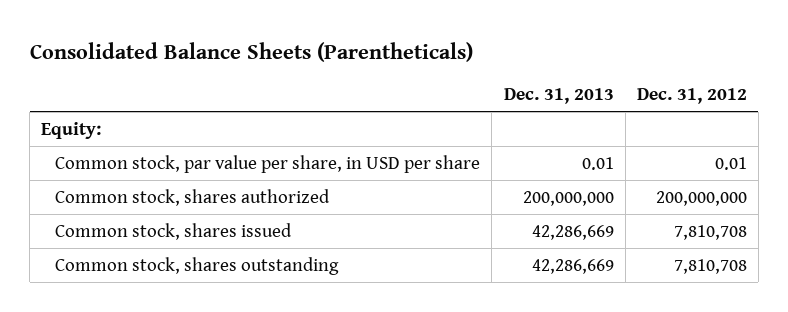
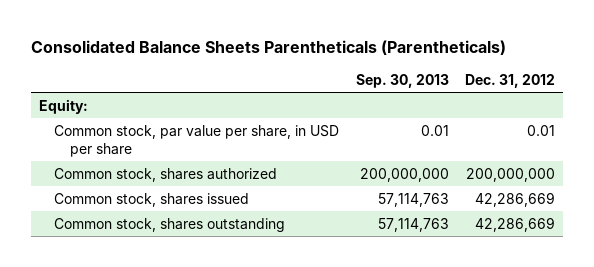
- Consolidated Balance Sheets (Parentheticals)
+ Consolidated Balance Sheets Parentheticals (Parentheticals)
- | Dec. 31, 2013 | Dec. 31, 2012
+ | Sep. 30, 2013 | Dec. 31, 2012
- Common stock, shares issued | 42,286,669 | 7,810,708
- Common stock, shares outstanding | 42,286,669 | 7,810,708
+ Common stock, shares issued | 57,114,763 | 42,286,669
+ Common stock, shares outstanding | 57,114,763 | 42,286,669

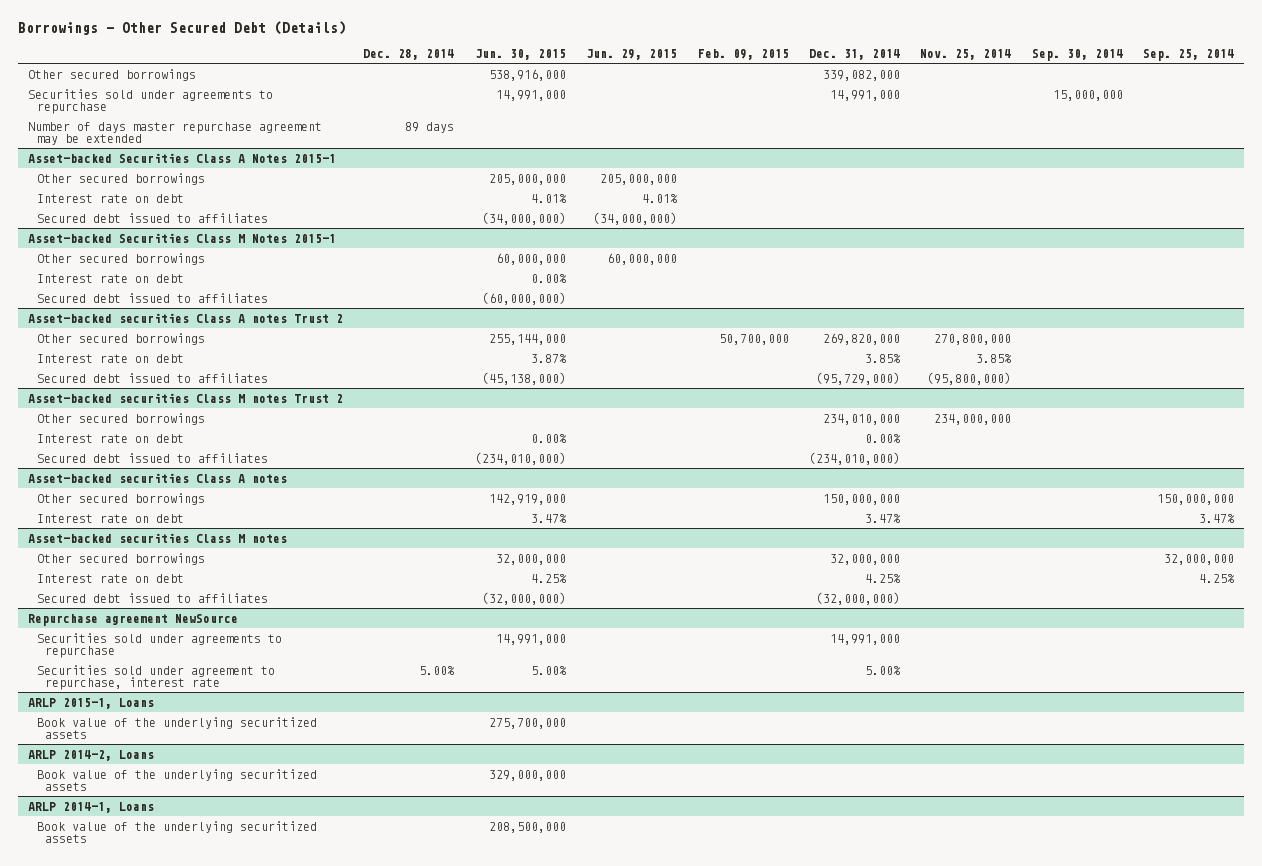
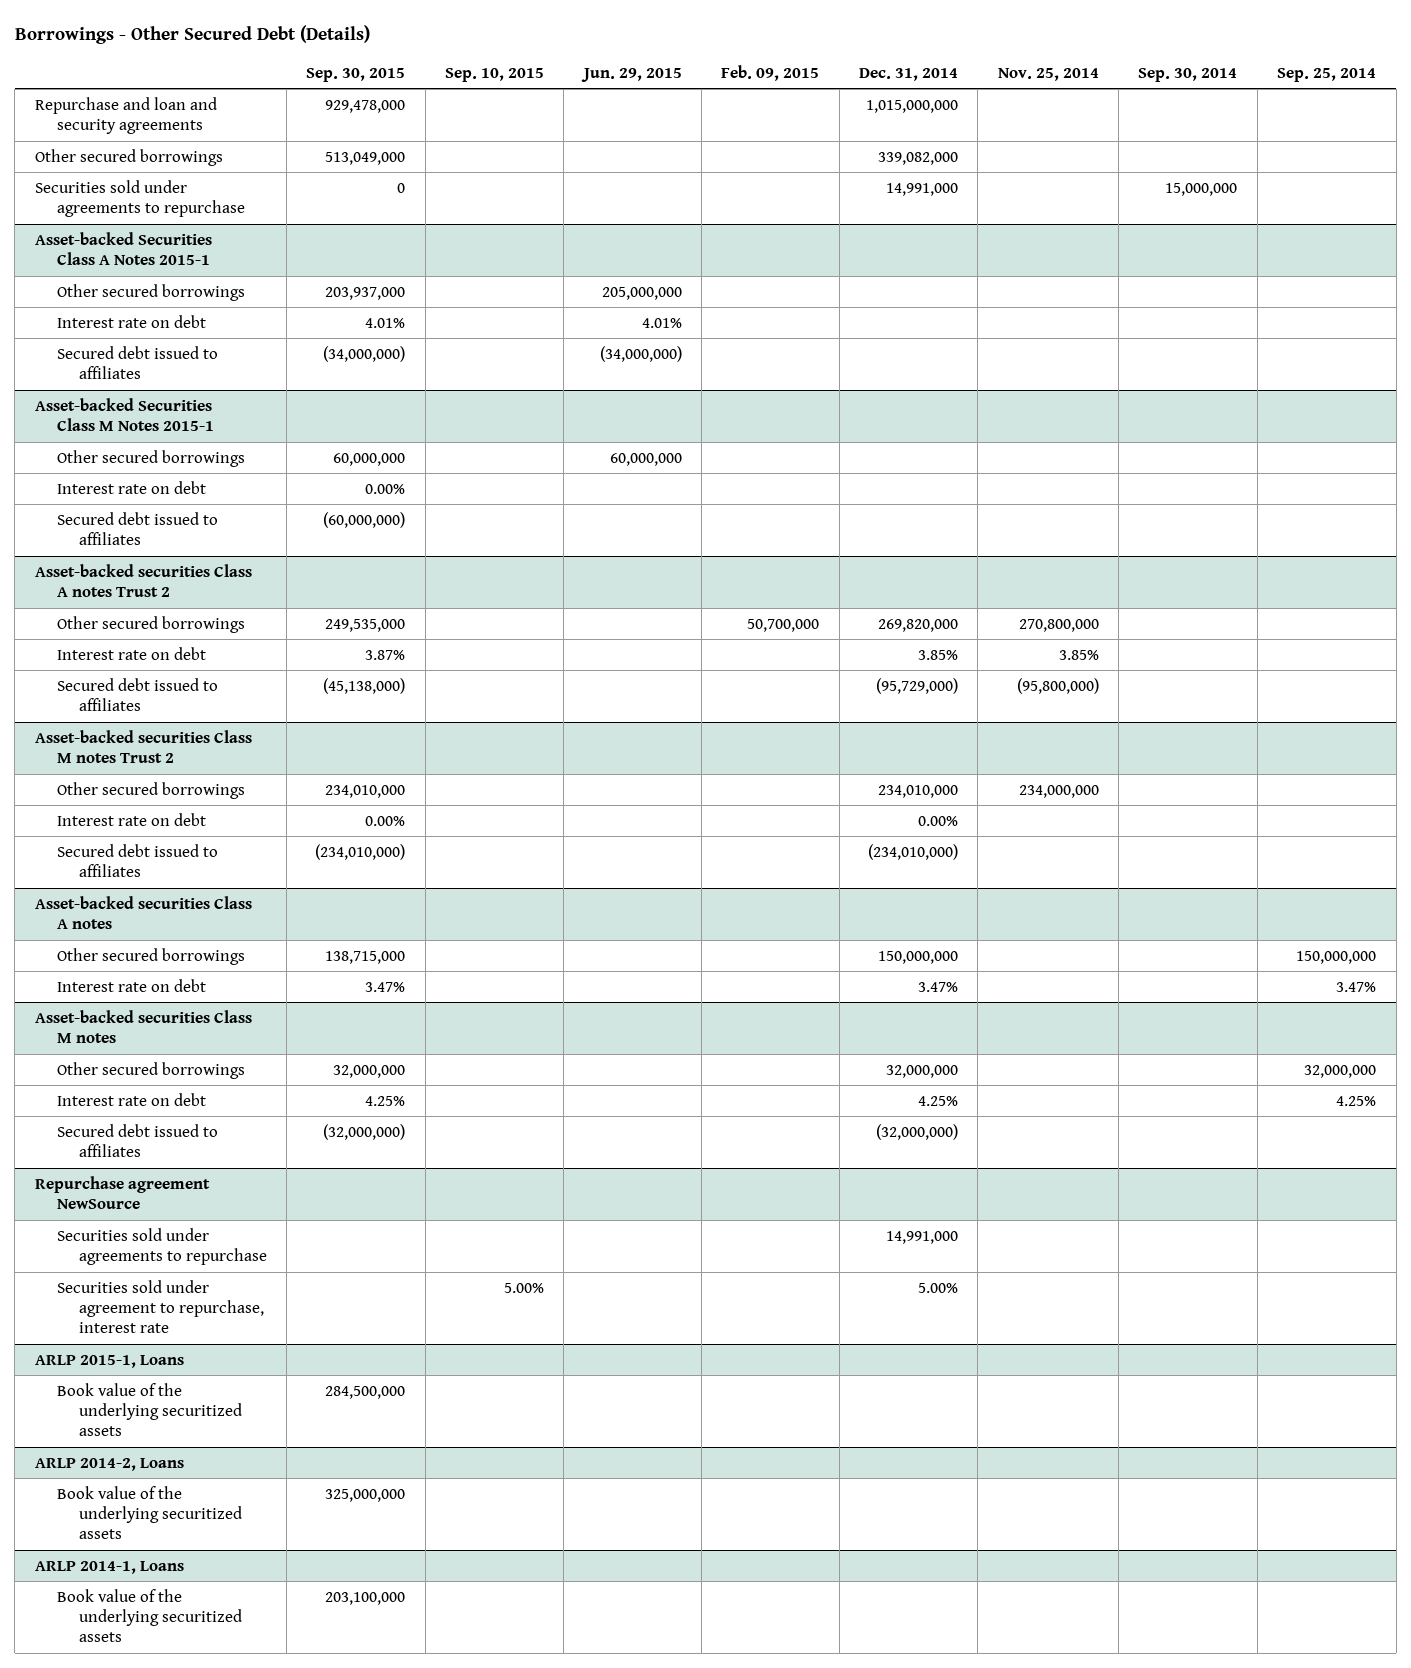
- | Dec. 28, 2014 | Jun. 30, 2015 | Jun. 29, 2015 | Feb. 09, 2015 | Dec. 31, 2014 | Nov. 25, 2014 | Sep. 30, 2014 | Sep. 25, 2014
+ | Sep. 30, 2015 | Sep. 10, 2015 | Jun. 29, 2015 | Feb. 09, 2015 | Dec. 31, 2014 | Nov. 25, 2014 | Sep. 30, 2014 | Sep. 25, 2014
+ Repurchase and loan and security agreements | 929,478,000 | | | | 1,015,000,000 | | |
- Number of days master repurchase agreement may be extended | 89 days | | | | | | |

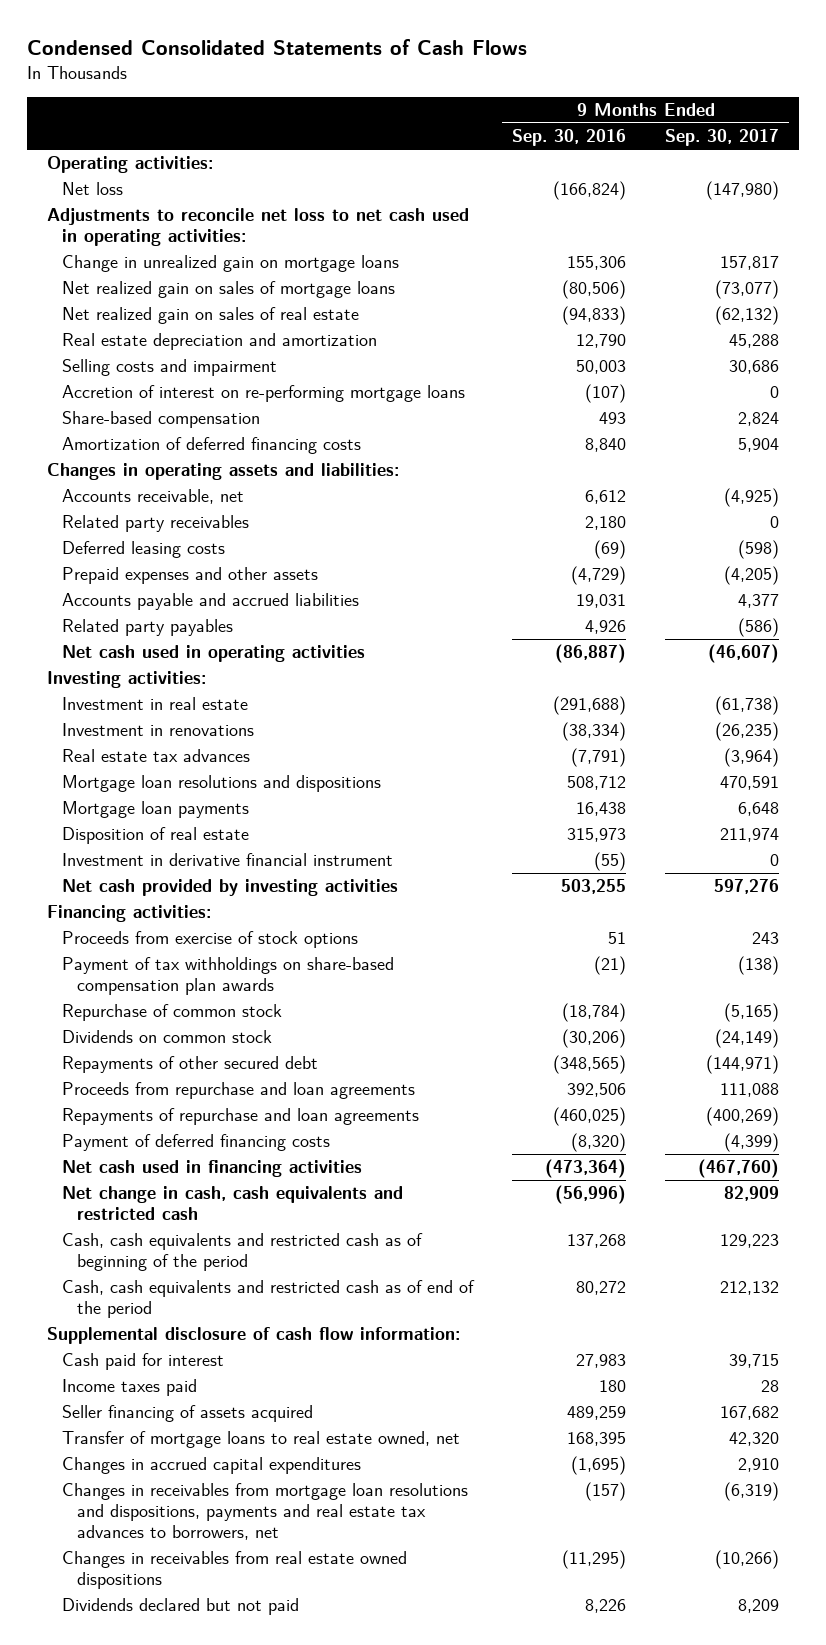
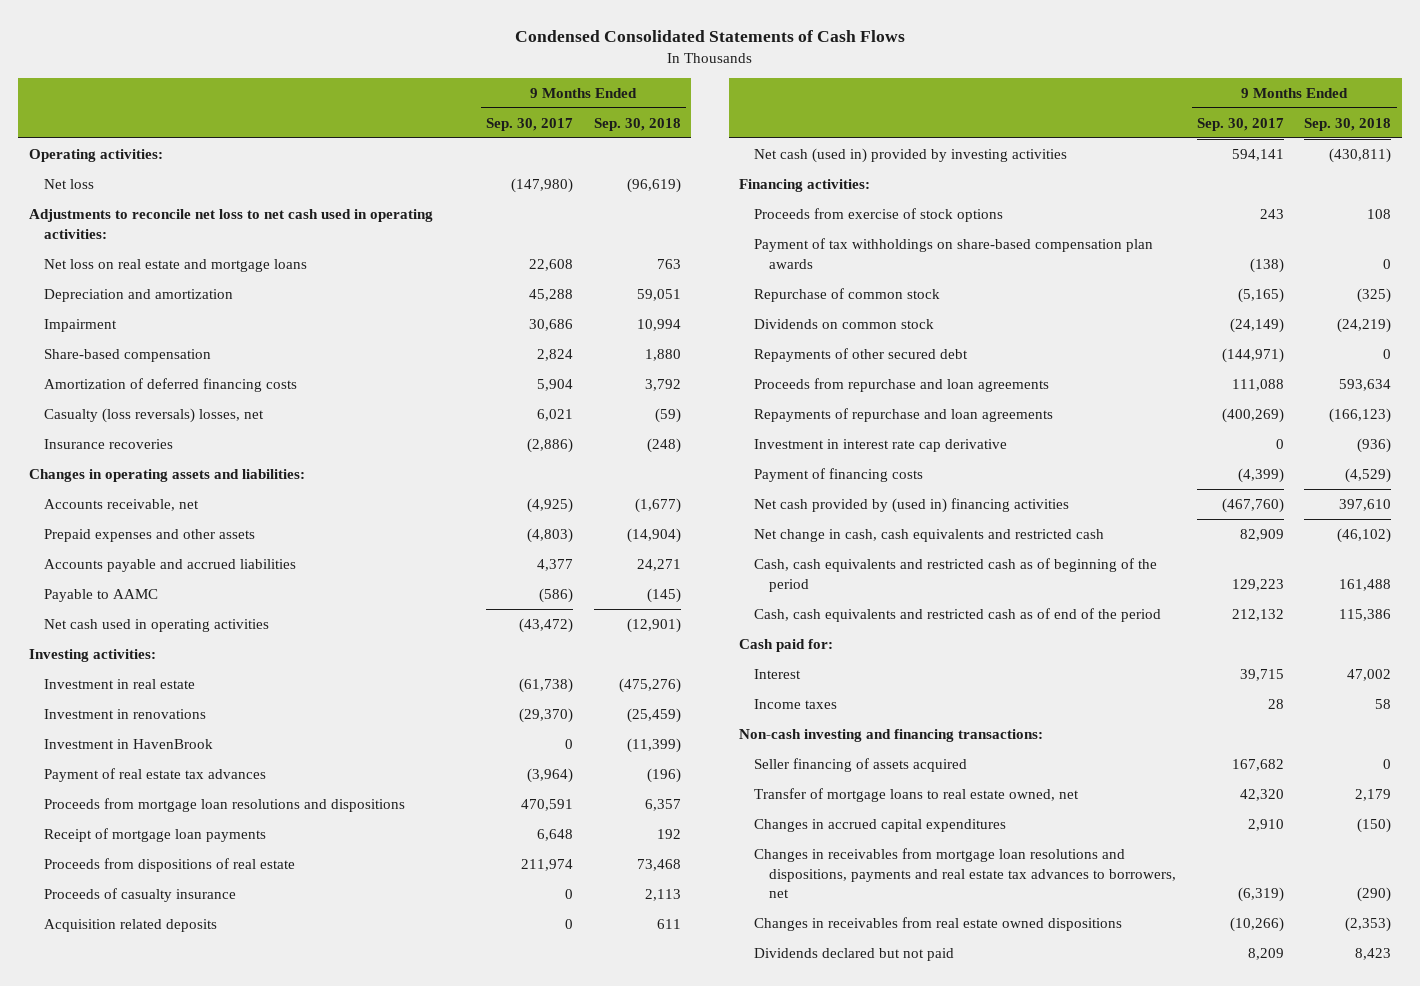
- | 9 Months Ended Sep. 30, 2016 | 9 Months Ended Sep. 30, 2017
+ | 9 Months Ended Sep. 30, 2017 | 9 Months Ended Sep. 30, 2018
- Change in unrealized gain on mortgage loans | 155,306 | 157,817
- Net realized gain on sales of mortgage loans | (80,506) | (73,077)
- Net realized gain on sales of real estate | (94,833) | (62,132)
- Real estate depreciation and amortization | 12,790 | 45,288
- Selling costs and impairment | 50,003 | 30,686
- Accretion of interest on re-performing mortgage loans | (107) | 0
+ Net loss on real estate and mortgage loans | 22,608 | 763
+ Depreciation and amortization | 45,288 | 59,051
+ Impairment | 30,686 | 10,994
+ Casualty (loss reversals) losses, net | 6,021 | (59)
+ Insurance recoveries | (2,886) | (248)
- Related party receivables | 2,180 | 0
- Deferred leasing costs | (69) | (598)
- Prepaid expenses and other assets | (4,729) | (4,205)
+ Prepaid expenses and other assets | (4,803) | (14,904)
- Related party payables | 4,926 | (586)
- Net cash used in operating activities | (86,887) | (46,607)
+ Payable to AAMC | (586) | (145)
+ Net cash used in operating activities | (43,472) | (12,901)
- Investment in renovations | (38,334) | (26,235)
- Real estate tax advances | (7,791) | (3,964)
- Mortgage loan resolutions and dispositions | 508,712 | 470,591
- Mortgage loan payments | 16,438 | 6,648
- Disposition of real estate | 315,973 | 211,974
- Investment in derivative financial instrument | (55) | 0
- Net cash provided by investing activities | 503,255 | 597,276
+ Investment in renovations | (29,370) | (25,459)
+ Investment in HavenBrook | 0 | (11,399)
+ Payment of real estate tax advances | (3,964) | (196)
+ Proceeds from mortgage loan resolutions and dispositions | 470,591 | 6,357
+ Receipt of mortgage loan payments | 6,648 | 192
+ Proceeds from dispositions of real estate | 211,974 | 73,468
+ Proceeds of casualty insurance | 0 | 2,113
+ Acquisition related deposits | 0 | 611
+ Net cash (used in) provided by investing activities | 594,141 | (430,811)
- Payment of deferred financing costs | (8,320) | (4,399)
- Net cash used in financing activities | (473,364) | (467,760)
+ Investment in interest rate cap derivative | 0 | (936)
+ Payment of financing costs | (4,399) | (4,529)
+ Net cash provided by (used in) financing activities | (467,760) | 397,610
- Supplemental disclosure of cash flow information:
- Cash paid for interest | 27,983 | 39,715
- Income taxes paid | 180 | 28
+ Cash paid for:
+ Interest | 39,715 | 47,002
+ Income taxes | 28 | 58
+ Non-cash investing and financing transactions:

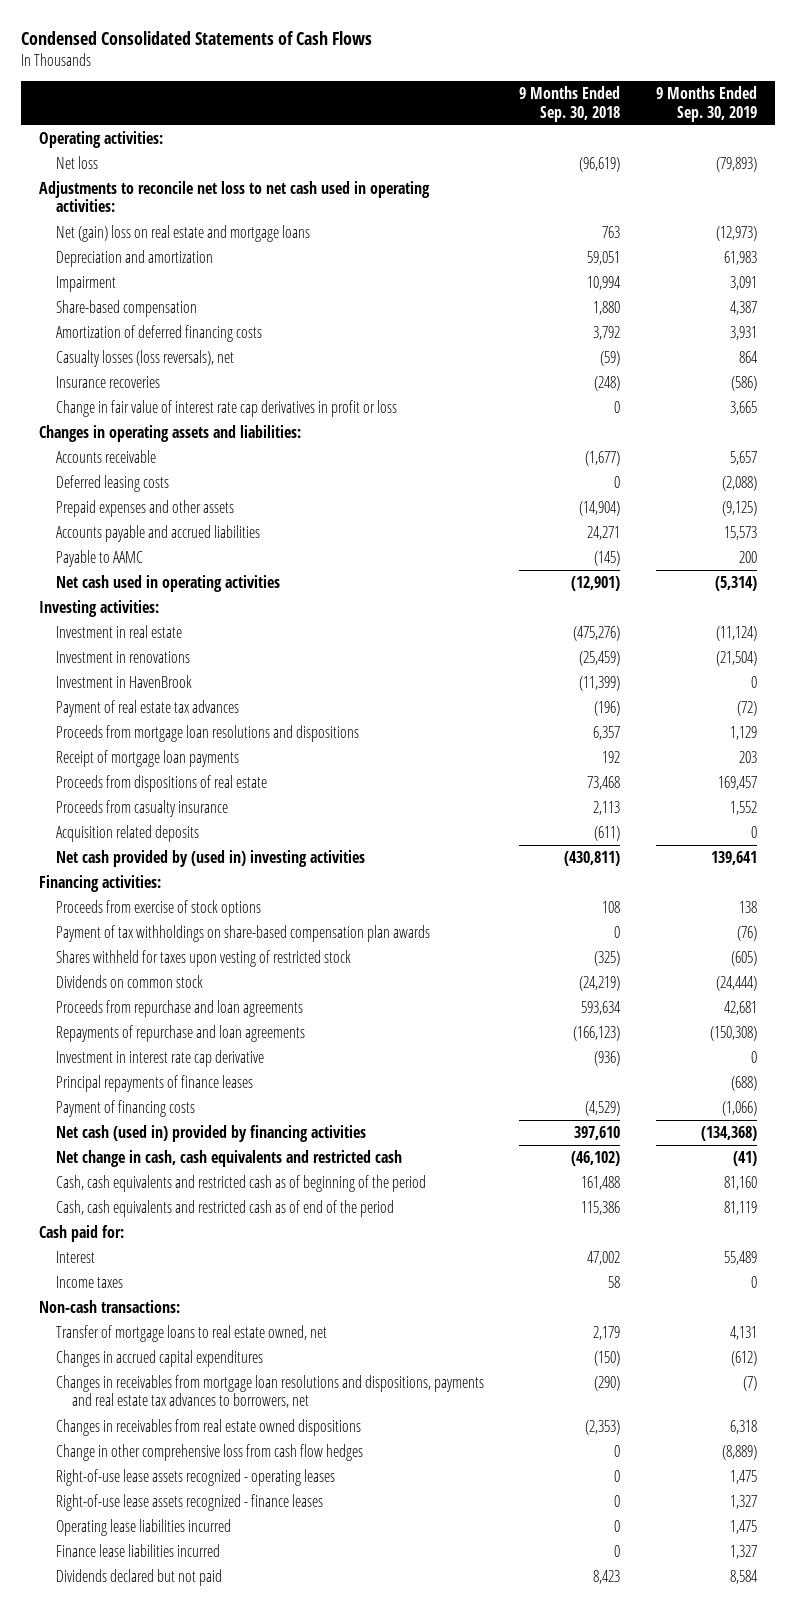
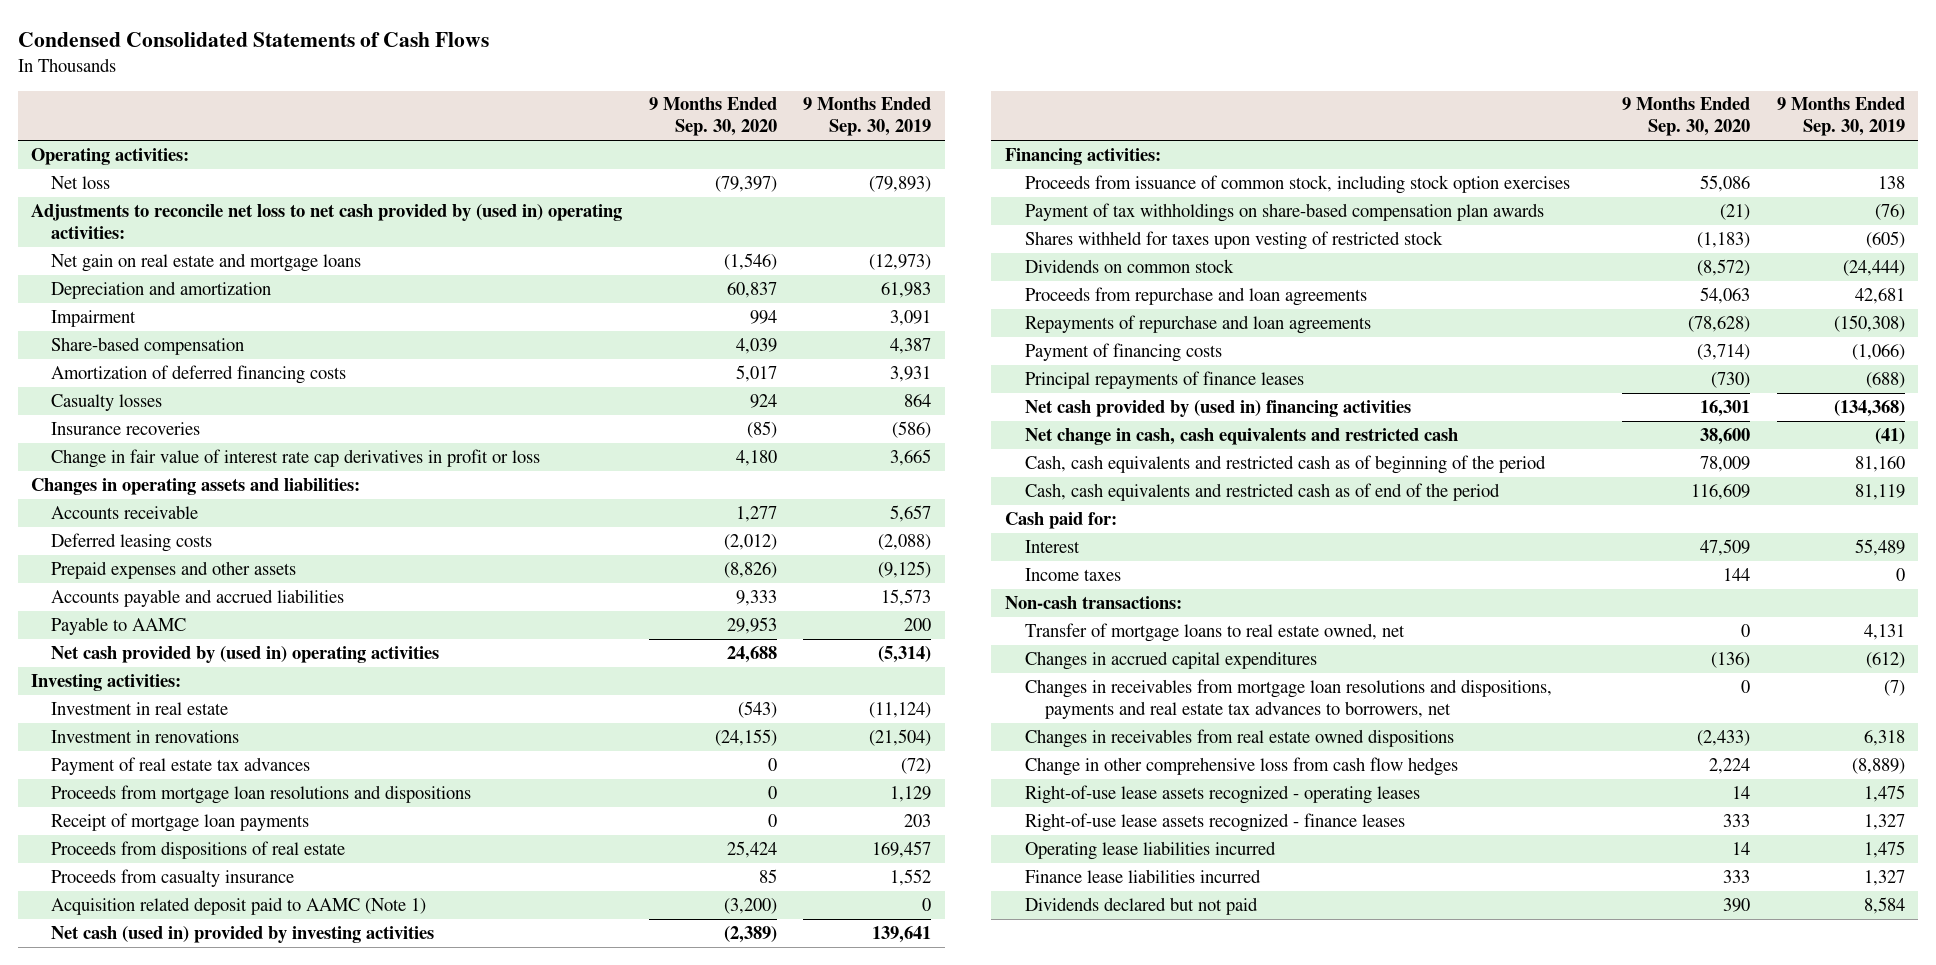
- | 9 Months Ended Sep. 30, 2018 | 9 Months Ended Sep. 30, 2019
+ | 9 Months Ended Sep. 30, 2020 | 9 Months Ended Sep. 30, 2019
- Adjustments to reconcile net loss to net cash used in operating activities:
- Net (gain) loss on real estate and mortgage loans | 763 | (12,973)
+ Adjustments to reconcile net loss to net cash provided by (used in) operating activities:
+ Net gain on real estate and mortgage loans | (1,546) | (12,973)
- Casualty losses (loss reversals), net | (59) | 864
+ Casualty losses | 924 | 864
- Net cash used in operating activities | (12,901) | (5,314)
+ Net cash provided by (used in) operating activities | 24,688 | (5,314)
- Investment in HavenBrook | (11,399) | 0
- Acquisition related deposits | (611) | 0
- Net cash provided by (used in) investing activities | (430,811) | 139,641
+ Acquisition related deposit paid to AAMC (Note 1) | (3,200) | 0
+ Net cash (used in) provided by investing activities | (2,389) | 139,641
- Proceeds from exercise of stock options | 108 | 138
+ Proceeds from issuance of common stock, including stock option exercises | 55,086 | 138
- Investment in interest rate cap derivative | (936) | 0
- Net cash (used in) provided by financing activities | 397,610 | (134,368)
moved down: Principal repayments of finance leases | (730) | (688)
+ Net cash provided by (used in) financing activities | 16,301 | (134,368)

